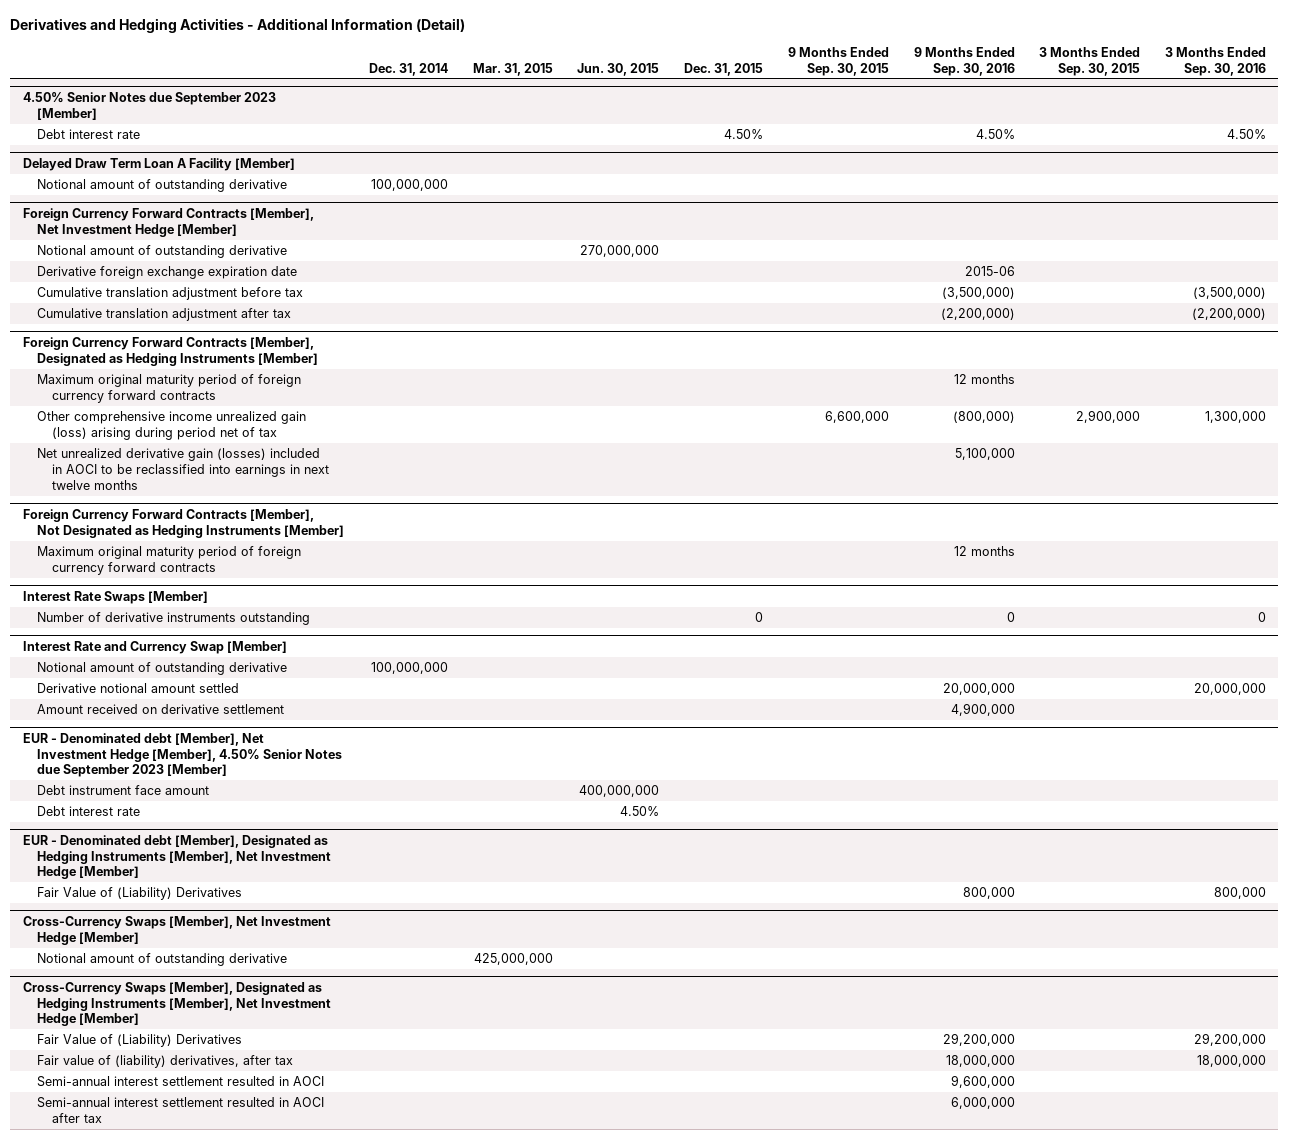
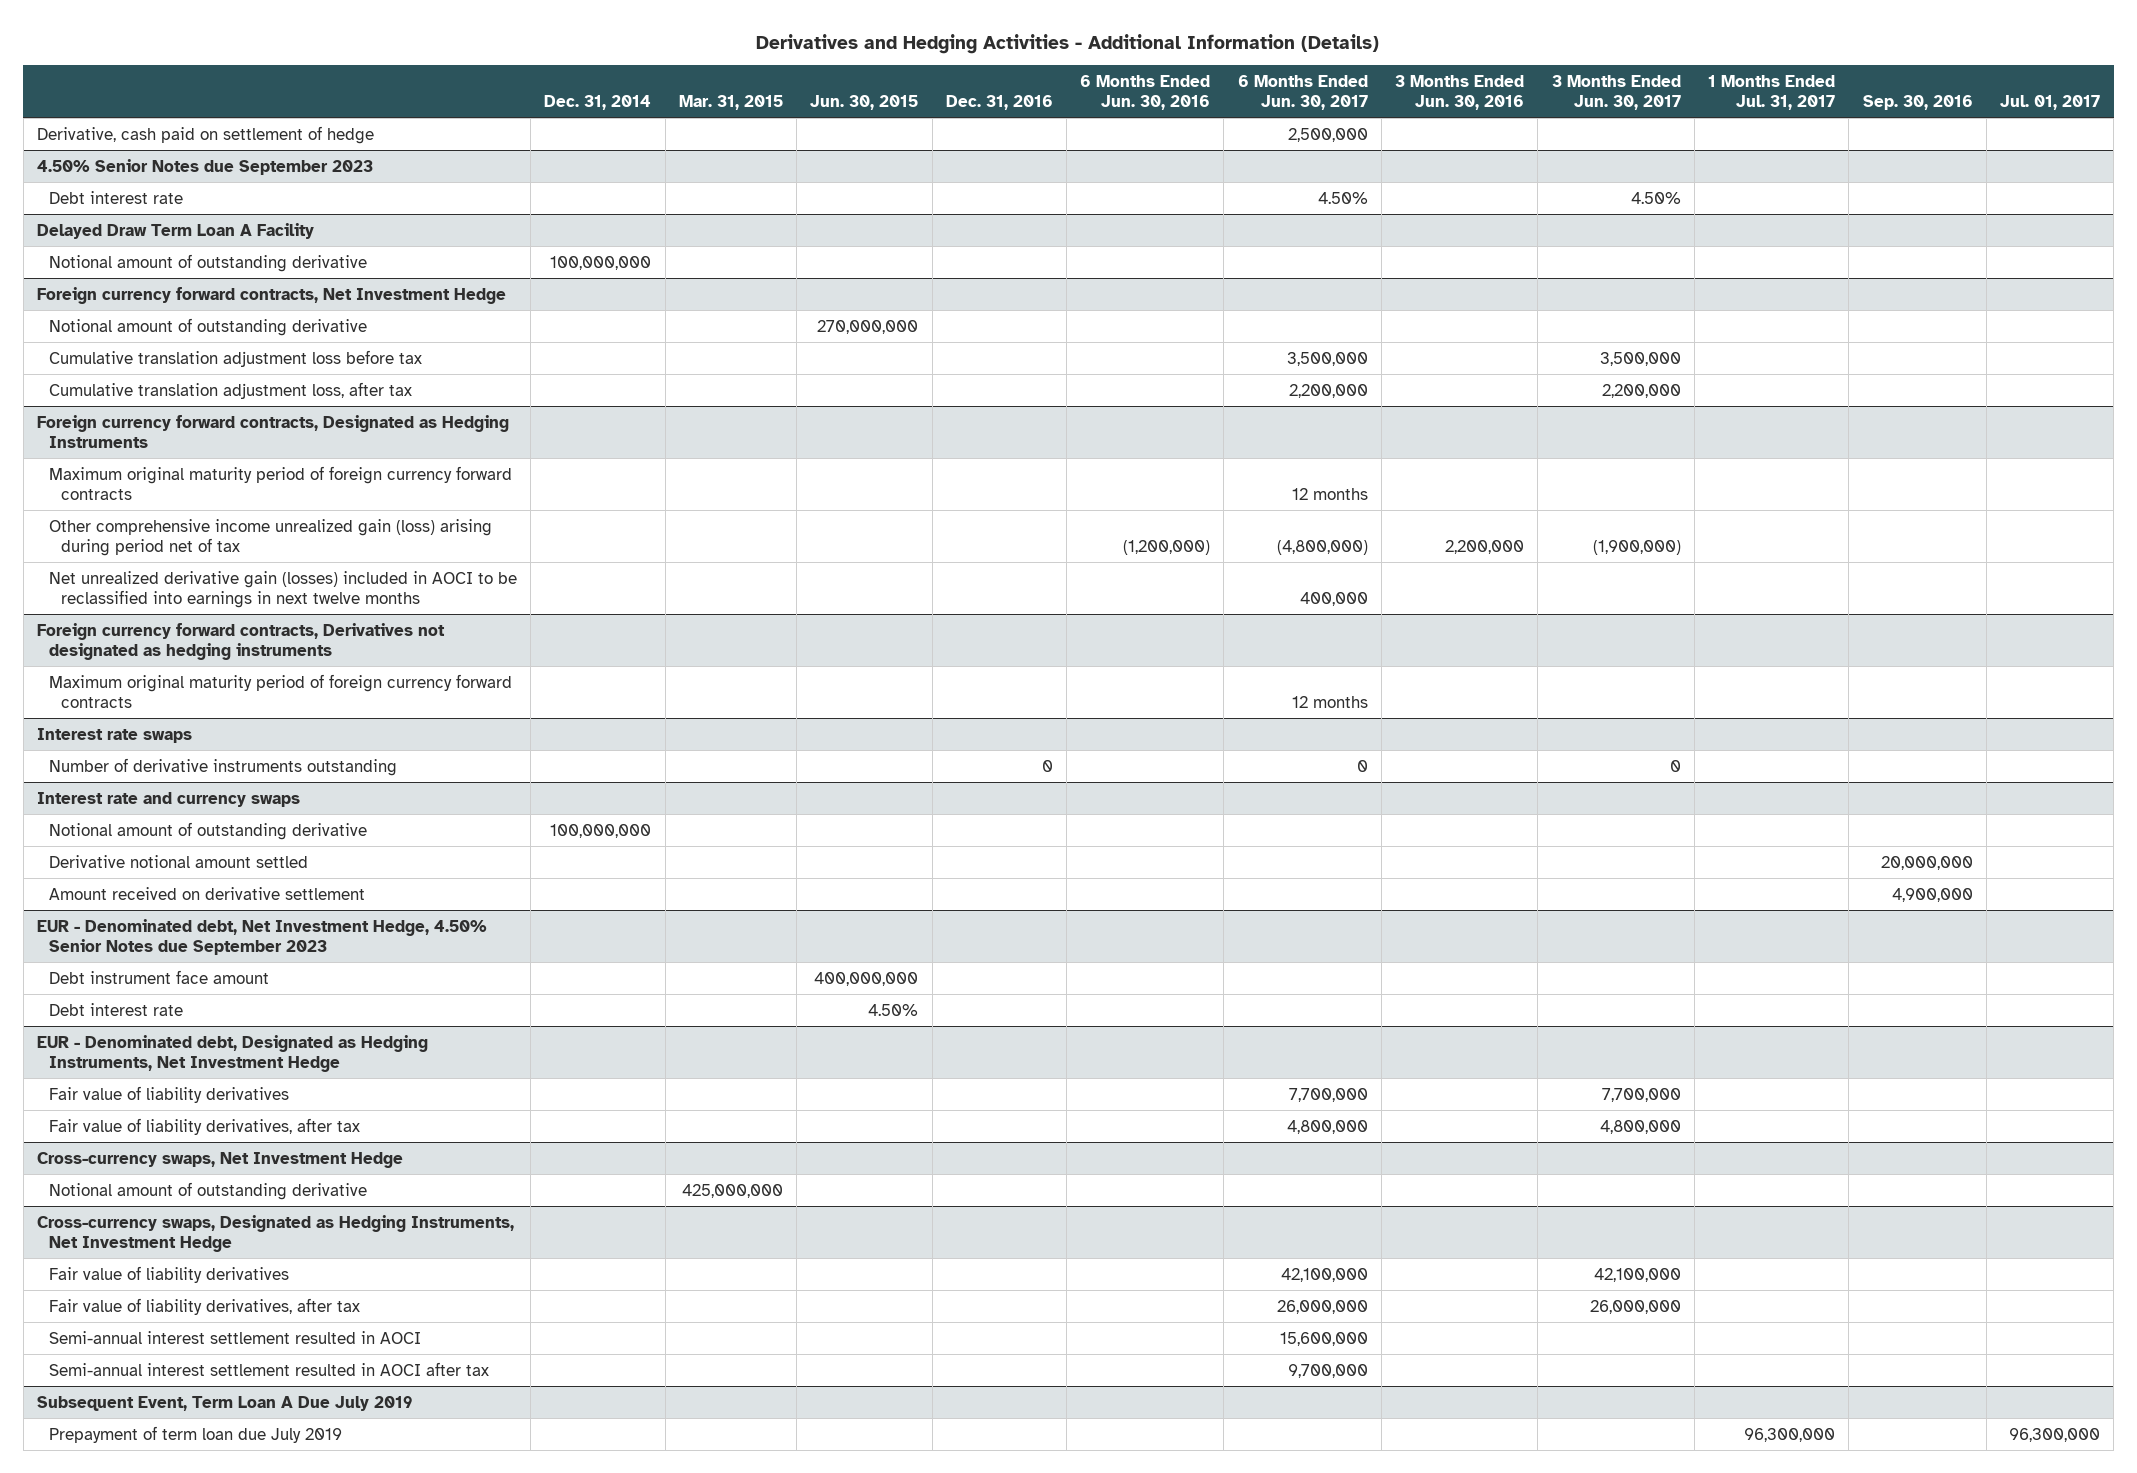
- Derivatives and Hedging Activities - Additional Information (Detail)
+ Derivatives and Hedging Activities - Additional Information (Details)
- | Dec. 31, 2014 | Mar. 31, 2015 | Jun. 30, 2015 | Dec. 31, 2015 | 9 Months Ended Sep. 30, 2015 | 9 Months Ended Sep. 30, 2016 | 3 Months Ended Sep. 30, 2015 | 3 Months Ended Sep. 30, 2016
+ | Dec. 31, 2014 | Mar. 31, 2015 | Jun. 30, 2015 | Dec. 31, 2016 | 6 Months Ended Jun. 30, 2016 | 6 Months Ended Jun. 30, 2017 | 3 Months Ended Jun. 30, 2016 | 3 Months Ended Jun. 30, 2017 | 1 Months Ended Jul. 31, 2017 | Sep. 30, 2016 | Jul. 01, 2017
- 4.50% Senior Notes due September 2023 [Member]
+ Derivative, cash paid on settlement of hedge | | | | | | 2,500,000 | | | | |
+ 4.50% Senior Notes due September 2023
- Delayed Draw Term Loan A Facility [Member]
+ Delayed Draw Term Loan A Facility
- Foreign Currency Forward Contracts [Member], Net Investment Hedge [Member]
+ Foreign currency forward contracts, Net Investment Hedge
- Derivative foreign exchange expiration date | | | | | | 2015-06 | |
- Cumulative translation adjustment before tax | | | | | | (3,500,000) | | (3,500,000)
- Cumulative translation adjustment after tax | | | | | | (2,200,000) | | (2,200,000)
- Foreign Currency Forward Contracts [Member], Designated as Hedging Instruments [Member]
+ Cumulative translation adjustment loss before tax | | | | | | 3,500,000 | | 3,500,000 | | |
+ Cumulative translation adjustment loss, after tax | | | | | | 2,200,000 | | 2,200,000 | | |
+ Foreign currency forward contracts, Designated as Hedging Instruments
- Foreign Currency Forward Contracts [Member], Not Designated as Hedging Instruments [Member]
+ Foreign currency forward contracts, Derivatives not designated as hedging instruments
- Interest Rate Swaps [Member]
+ Interest rate swaps
- Interest Rate and Currency Swap [Member]
+ Interest rate and currency swaps
- EUR - Denominated debt [Member], Net Investment Hedge [Member], 4.50% Senior Notes due September 2023 [Member]
+ EUR - Denominated debt, Net Investment Hedge, 4.50% Senior Notes due September 2023
- EUR - Denominated debt [Member], Designated as Hedging Instruments [Member], Net Investment Hedge [Member]
- Fair Value of (Liability) Derivatives | | | | | | 800,000 | | 800,000
- Cross-Currency Swaps [Member], Net Investment Hedge [Member]
+ EUR - Denominated debt, Designated as Hedging Instruments, Net Investment Hedge
+ Fair value of liability derivatives | | | | | | 7,700,000 | | 7,700,000 | | |
+ Fair value of liability derivatives, after tax | | | | | | 4,800,000 | | 4,800,000 | | |
+ Cross-currency swaps, Net Investment Hedge
- Cross-Currency Swaps [Member], Designated as Hedging Instruments [Member], Net Investment Hedge [Member]
- Fair Value of (Liability) Derivatives | | | | | | 29,200,000 | | 29,200,000
- Fair value of (liability) derivatives, after tax | | | | | | 18,000,000 | | 18,000,000
+ Cross-currency swaps, Designated as Hedging Instruments, Net Investment Hedge
+ Fair value of liability derivatives | | | | | | 42,100,000 | | 42,100,000 | | |
+ Fair value of liability derivatives, after tax | | | | | | 26,000,000 | | 26,000,000 | | |
+ Subsequent Event, Term Loan A Due July 2019
+ Prepayment of term loan due July 2019 | | | | | | | | | 96,300,000 | | 96,300,000

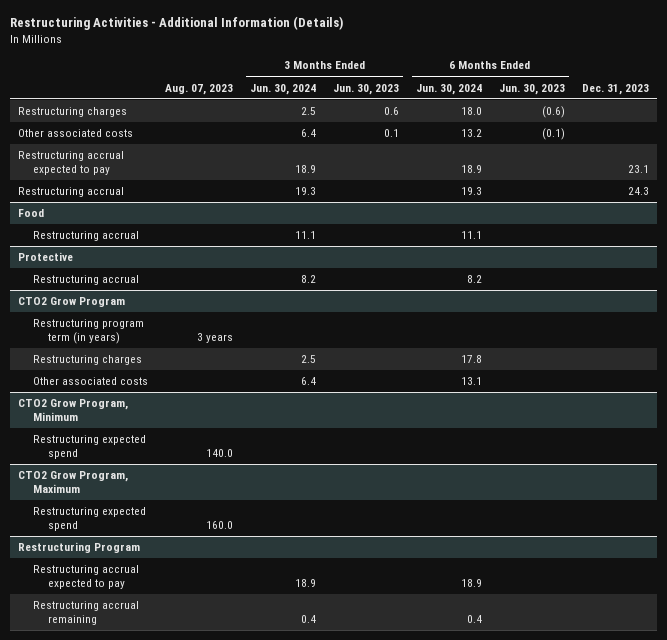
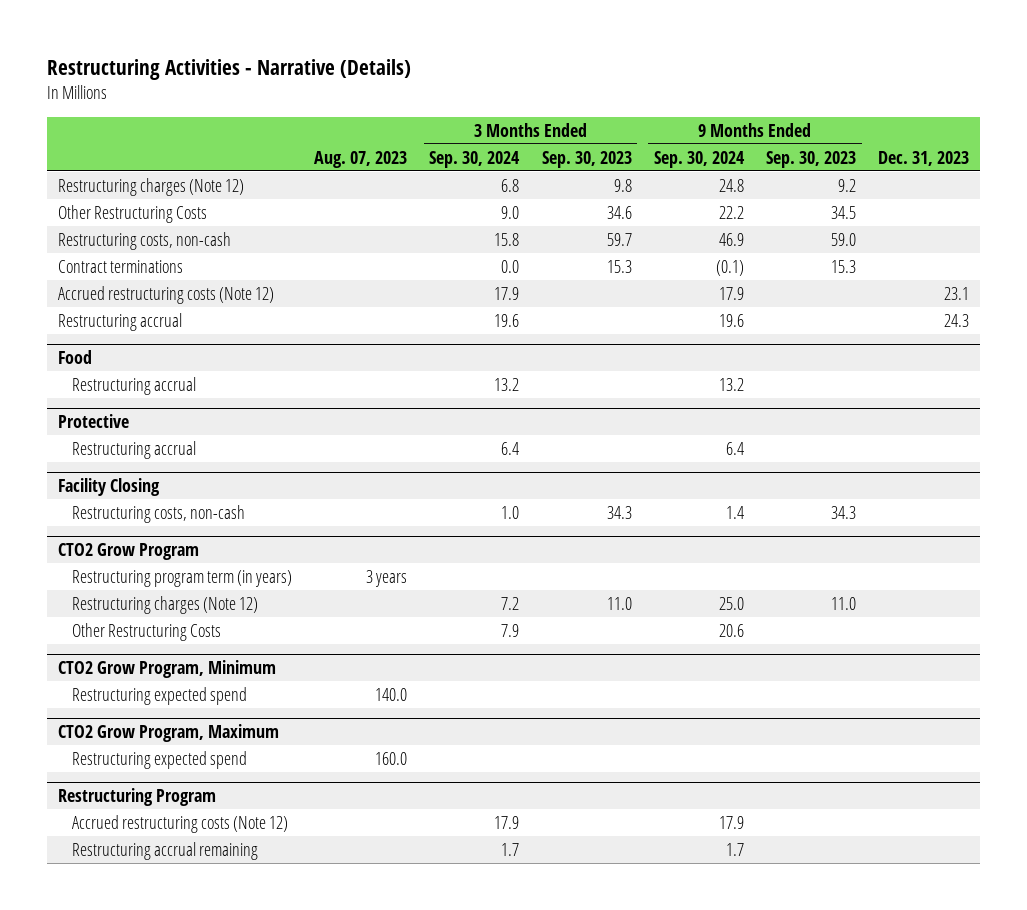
- Restructuring Activities - Additional Information (Details)
+ Restructuring Activities - Narrative (Details)
- | Aug. 07, 2023 | 3 Months Ended Jun. 30, 2024 | 3 Months Ended Jun. 30, 2023 | 6 Months Ended Jun. 30, 2024 | 6 Months Ended Jun. 30, 2023 | Dec. 31, 2023
+ | Aug. 07, 2023 | 3 Months Ended Sep. 30, 2024 | 3 Months Ended Sep. 30, 2023 | 9 Months Ended Sep. 30, 2024 | 9 Months Ended Sep. 30, 2023 | Dec. 31, 2023
- Restructuring charges | | 2.5 | 0.6 | 18.0 | (0.6) |
- Other associated costs | | 6.4 | 0.1 | 13.2 | (0.1) |
- Restructuring accrual expected to pay | | 18.9 | | 18.9 | | 23.1
+ Restructuring charges (Note 12) | | 6.8 | 9.8 | 24.8 | 9.2 |
+ Other Restructuring Costs | | 9.0 | 34.6 | 22.2 | 34.5 |
+ Restructuring costs, non-cash | | 15.8 | 59.7 | 46.9 | 59.0 |
+ Contract terminations | | 0.0 | 15.3 | (0.1) | 15.3 |
+ Accrued restructuring costs (Note 12) | | 17.9 | | 17.9 | | 23.1
+ Facility Closing
+ Restructuring costs, non-cash | | 1.0 | 34.3 | 1.4 | 34.3 |
@ CTO2 Grow Program
- Restructuring charges | | 2.5 | | 17.8 | |
- Other associated costs | | 6.4 | | 13.1 | |
+ Restructuring charges (Note 12) | | 7.2 | 11.0 | 25.0 | 11.0 |
+ Other Restructuring Costs | | 7.9 | | 20.6 | |
@ Restructuring Program
- Restructuring accrual expected to pay | | 18.9 | | 18.9 | |
+ Accrued restructuring costs (Note 12) | | 17.9 | | 17.9 | |

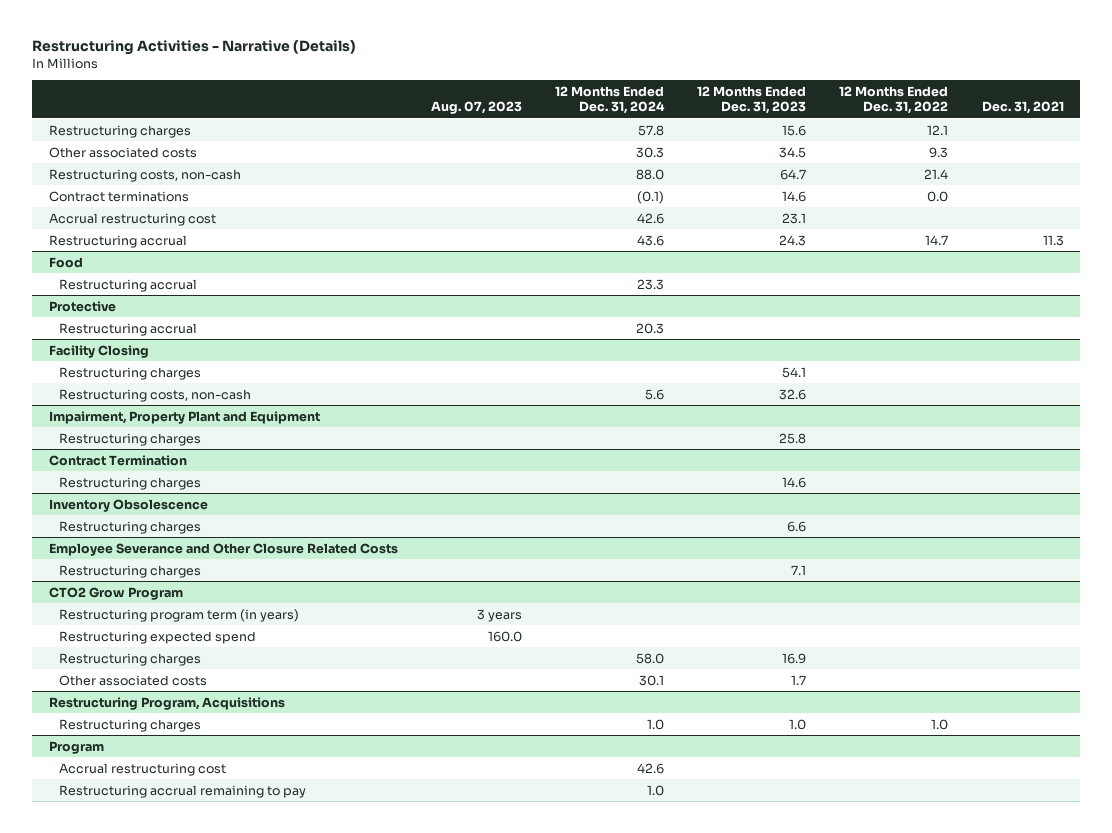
- | Aug. 07, 2023 | 3 Months Ended Sep. 30, 2024 | 3 Months Ended Sep. 30, 2023 | 9 Months Ended Sep. 30, 2024 | 9 Months Ended Sep. 30, 2023 | Dec. 31, 2023
+ | Aug. 07, 2023 | 12 Months Ended Dec. 31, 2024 | 12 Months Ended Dec. 31, 2023 | 12 Months Ended Dec. 31, 2022 | Dec. 31, 2021
- Restructuring charges (Note 12) | | 6.8 | 9.8 | 24.8 | 9.2 |
- Other Restructuring Costs | | 9.0 | 34.6 | 22.2 | 34.5 |
+ Restructuring charges | | 57.8 | 15.6 | 12.1 |
+ Other associated costs | | 30.3 | 34.5 | 9.3 |
- Accrued restructuring costs (Note 12) | | 17.9 | | 17.9 | | 23.1
+ Accrual restructuring cost | | 42.6 | 23.1 | |
@ Facility Closing
+ Restructuring charges | | | 54.1 | |
+ Impairment, Property Plant and Equipment
+ Restructuring charges | | | 25.8 | |
+ Contract Termination
+ Restructuring charges | | | 14.6 | |
+ Inventory Obsolescence
+ Restructuring charges | | | 6.6 | |
+ Employee Severance and Other Closure Related Costs
+ Restructuring charges | | | 7.1 | |
@ CTO2 Grow Program
- Restructuring charges (Note 12) | | 7.2 | 11.0 | 25.0 | 11.0 |
- Other Restructuring Costs | | 7.9 | | 20.6 | |
- CTO2 Grow Program, Minimum
- Restructuring expected spend | 140.0 | | | | |
- CTO2 Grow Program, Maximum
- Restructuring expected spend | 160.0 | | | | |
- Restructuring Program
- Accrued restructuring costs (Note 12) | | 17.9 | | 17.9 | |
- Restructuring accrual remaining | | 1.7 | | 1.7 | |
@ CTO2 Grow Program
+ Restructuring expected spend | 160.0 | | | |
+ Restructuring charges | | 58.0 | 16.9 | |
+ Other associated costs | | 30.1 | 1.7 | |
+ Restructuring Program, Acquisitions
+ Restructuring charges | | 1.0 | 1.0 | 1.0 |
+ Program
+ Accrual restructuring cost | | 42.6 | | |
+ Restructuring accrual remaining to pay | | 1.0 | | |

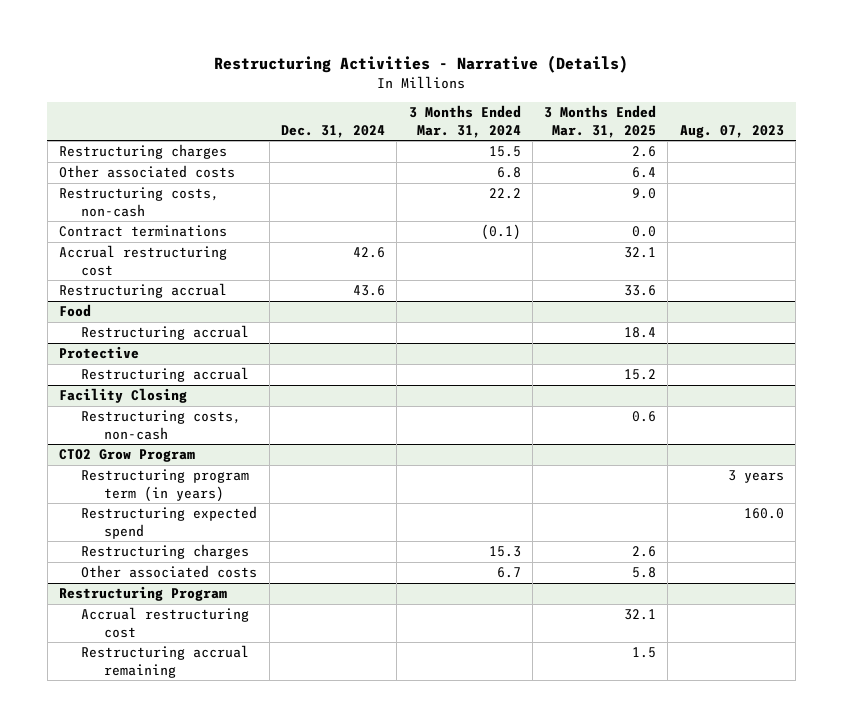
- | Aug. 07, 2023 | 12 Months Ended Dec. 31, 2024 | 12 Months Ended Dec. 31, 2023 | 12 Months Ended Dec. 31, 2022 | Dec. 31, 2021
+ | Dec. 31, 2024 | 3 Months Ended Mar. 31, 2024 | 3 Months Ended Mar. 31, 2025 | Aug. 07, 2023
@ Facility Closing
- Restructuring charges | | | 54.1 | |
- Impairment, Property Plant and Equipment
- Restructuring charges | | | 25.8 | |
- Contract Termination
- Restructuring charges | | | 14.6 | |
- Inventory Obsolescence
- Restructuring charges | | | 6.6 | |
- Employee Severance and Other Closure Related Costs
- Restructuring charges | | | 7.1 | |
- Restructuring Program, Acquisitions
- Restructuring charges | | 1.0 | 1.0 | 1.0 |
- Program
+ Restructuring Program
- Restructuring accrual remaining to pay | | 1.0 | | |
+ Restructuring accrual remaining | | | 1.5 |

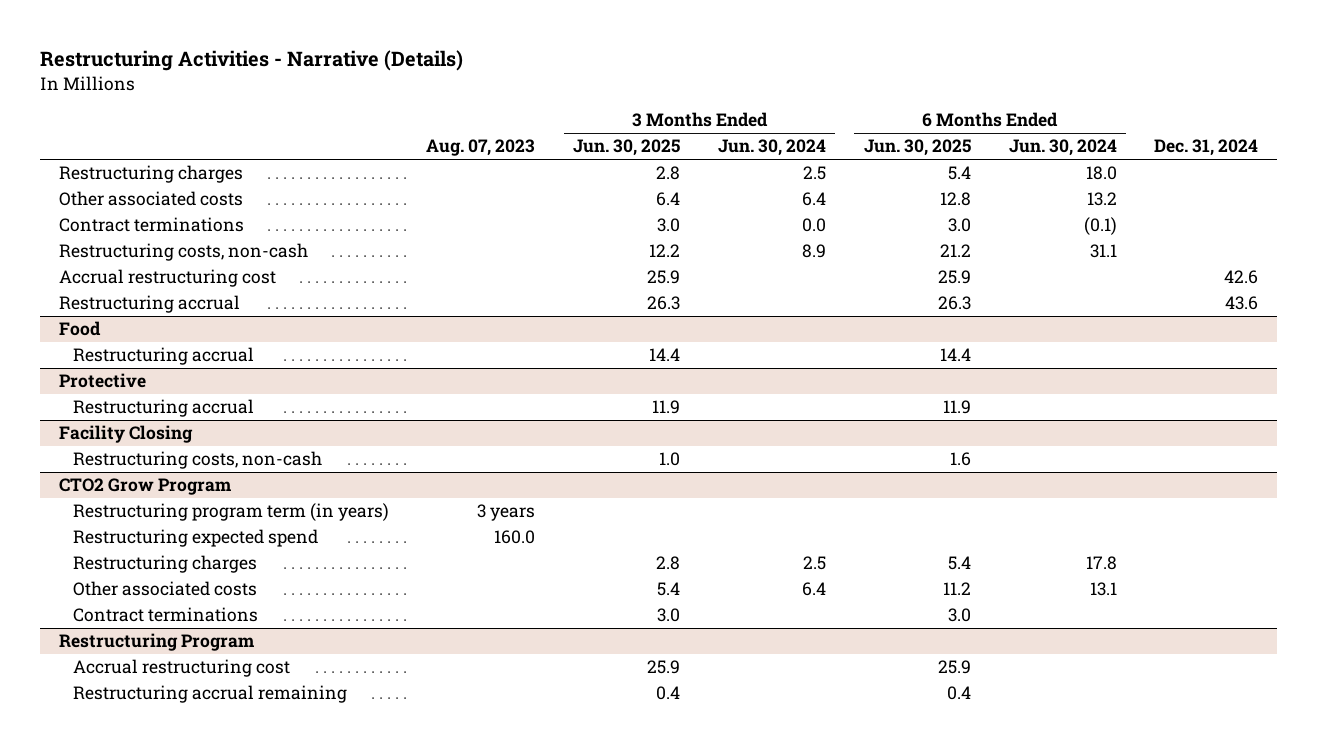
- | Dec. 31, 2024 | 3 Months Ended Mar. 31, 2024 | 3 Months Ended Mar. 31, 2025 | Aug. 07, 2023
+ | Aug. 07, 2023 | 3 Months Ended Jun. 30, 2025 | 3 Months Ended Jun. 30, 2024 | 6 Months Ended Jun. 30, 2025 | 6 Months Ended Jun. 30, 2024 | Dec. 31, 2024
moved down: Restructuring costs, non-cash | | 12.2 | 8.9 | 21.2 | 31.1 |
@ CTO2 Grow Program
+ Contract terminations | | 3.0 | | 3.0 | |

